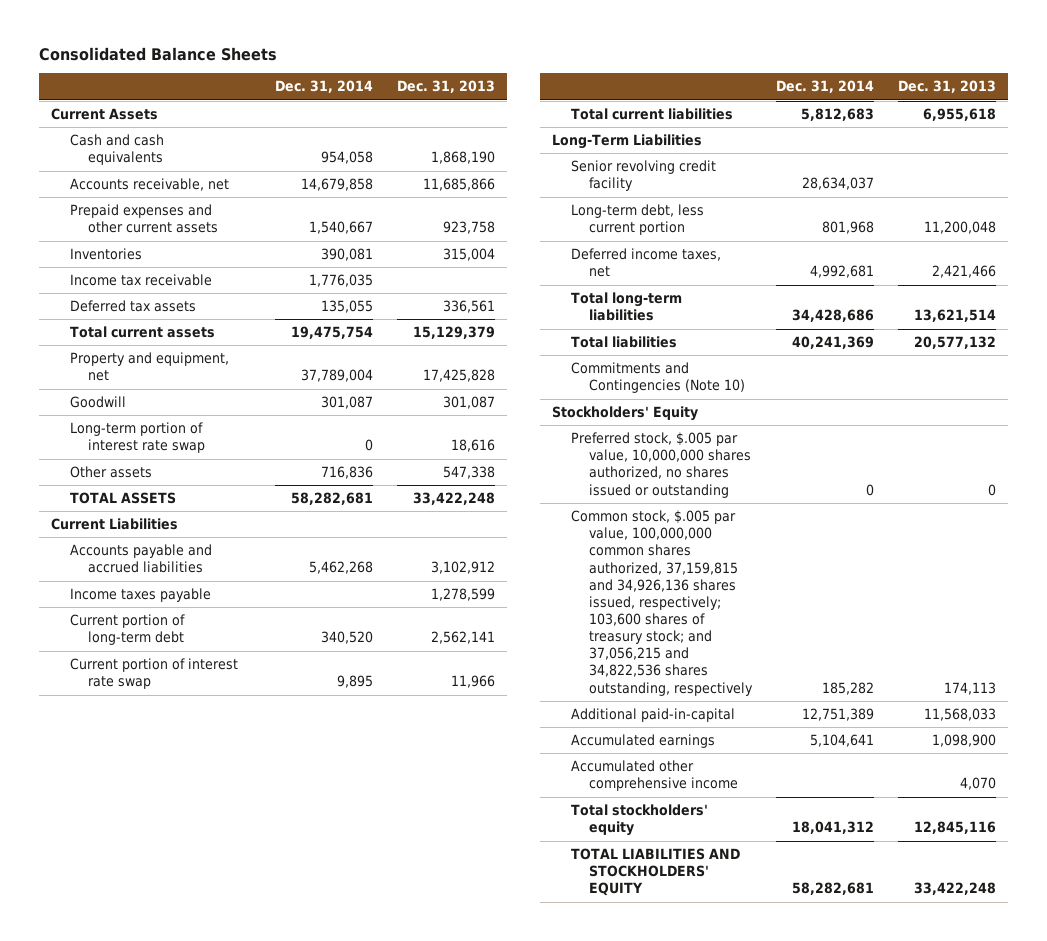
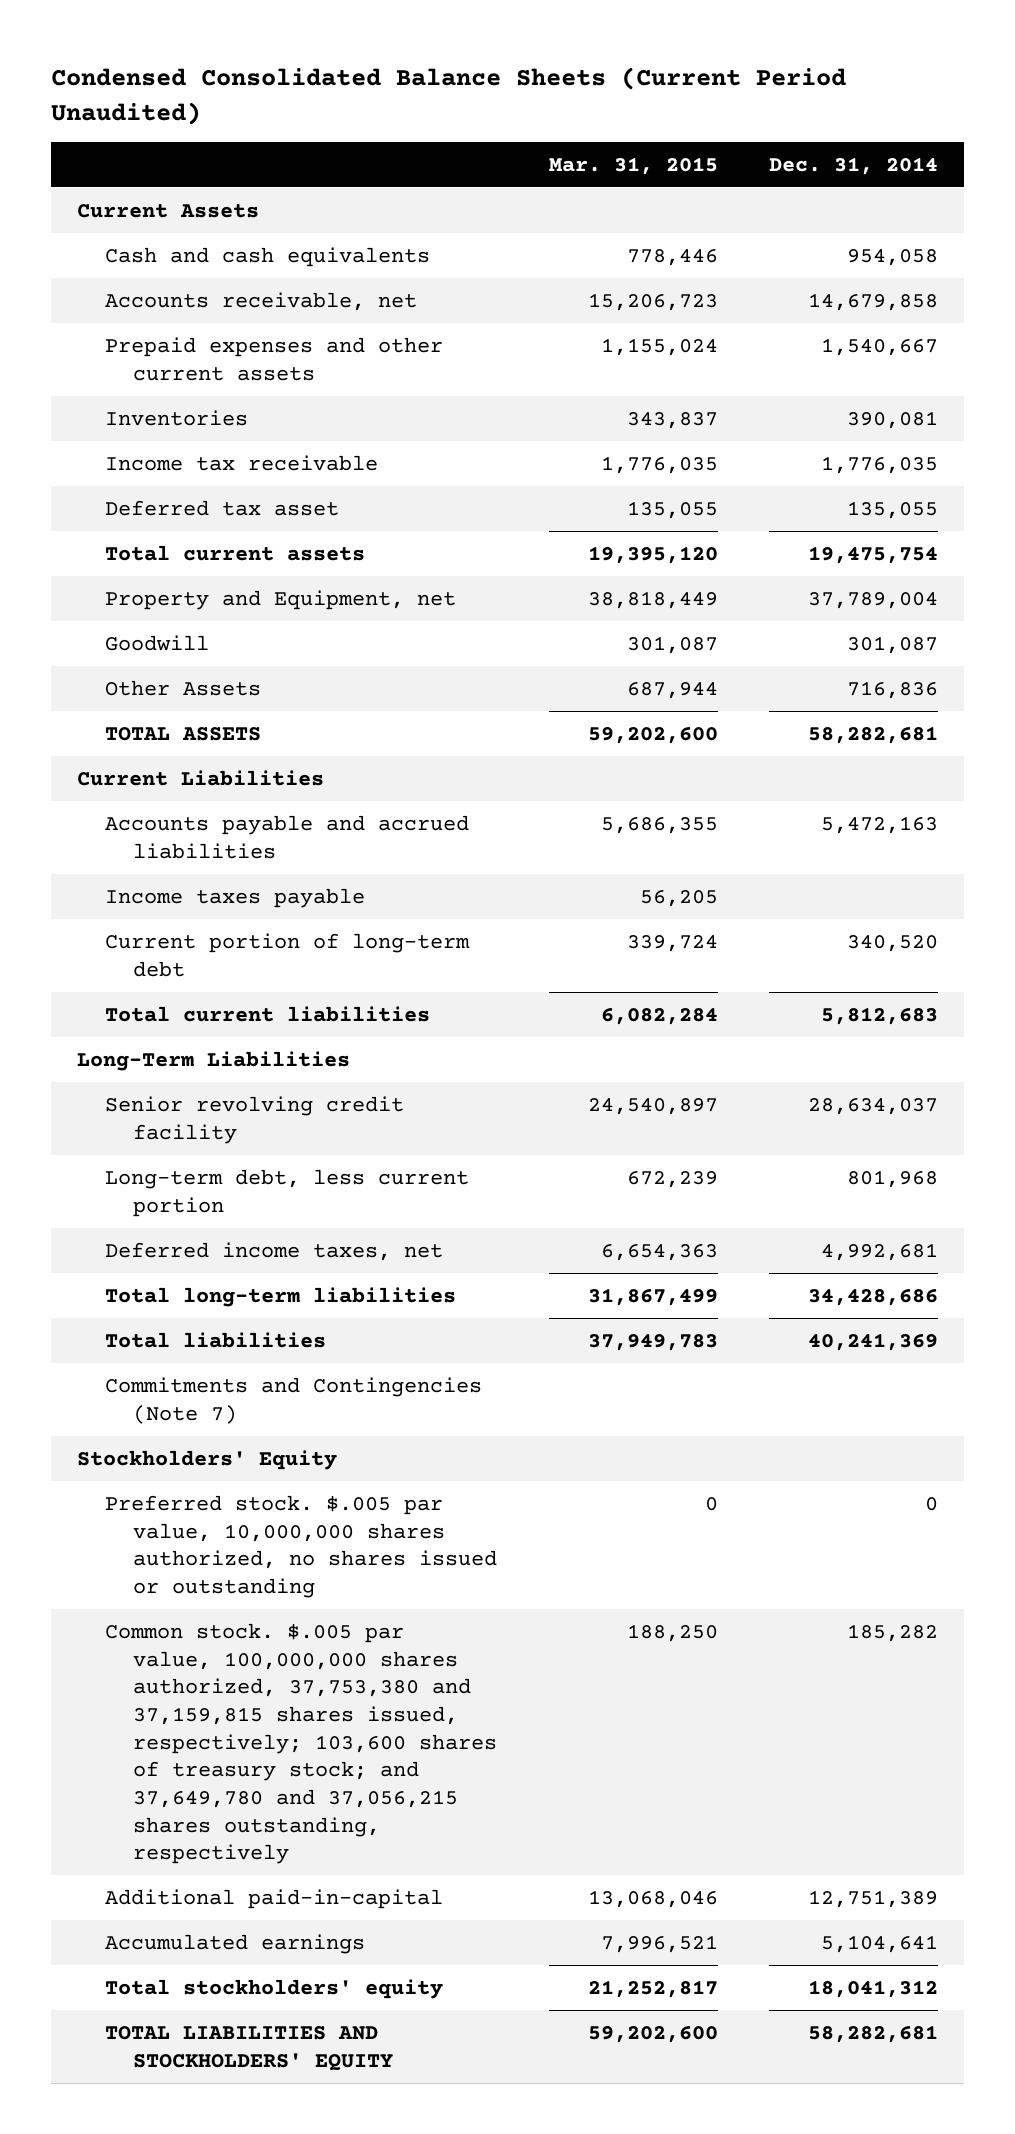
- Consolidated Balance Sheets
+ Condensed Consolidated Balance Sheets (Current Period Unaudited)
- | Dec. 31, 2014 | Dec. 31, 2013
+ | Mar. 31, 2015 | Dec. 31, 2014
- Deferred tax assets | 135,055 | 336,561
+ Deferred tax asset | 135,055 | 135,055
- Property and equipment, net | 37,789,004 | 17,425,828
+ Property and Equipment, net | 38,818,449 | 37,789,004
- Long-term portion of interest rate swap | 0 | 18,616
- Other assets | 716,836 | 547,338
+ Other Assets | 687,944 | 716,836
- Accounts payable and accrued liabilities | 5,462,268 | 3,102,912
+ Accounts payable and accrued liabilities | 5,686,355 | 5,472,163
- Current portion of interest rate swap | 9,895 | 11,966
- Commitments and Contingencies (Note 10)
+ Commitments and Contingencies (Note 7)
- Preferred stock, $.005 par value, 10,000,000 shares authorized, no shares issued or outstanding | 0 | 0
- Common stock, $.005 par value, 100,000,000 common shares authorized, 37,159,815 and 34,926,136 shares issued, respectively; 103,600 shares of treasury stock; and 37,056,215 and 34,822,536 shares outstanding, respectively | 185,282 | 174,113
+ Preferred stock. $.005 par value, 10,000,000 shares authorized, no shares issued or outstanding | 0 | 0
+ Common stock. $.005 par value, 100,000,000 shares authorized, 37,753,380 and 37,159,815 shares issued, respectively; 103,600 shares of treasury stock; and 37,649,780 and 37,056,215 shares outstanding, respectively | 188,250 | 185,282
- Accumulated other comprehensive income | | 4,070

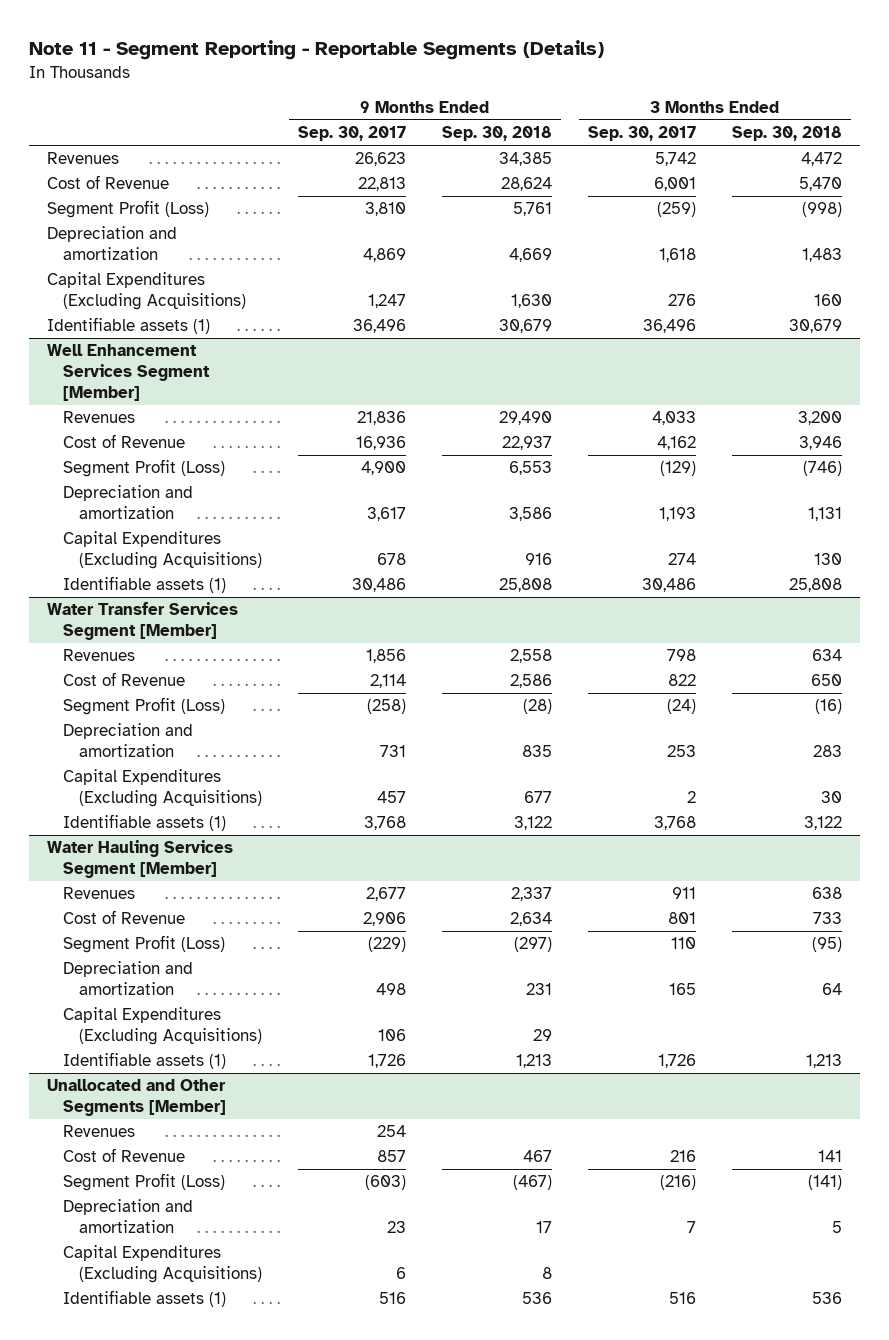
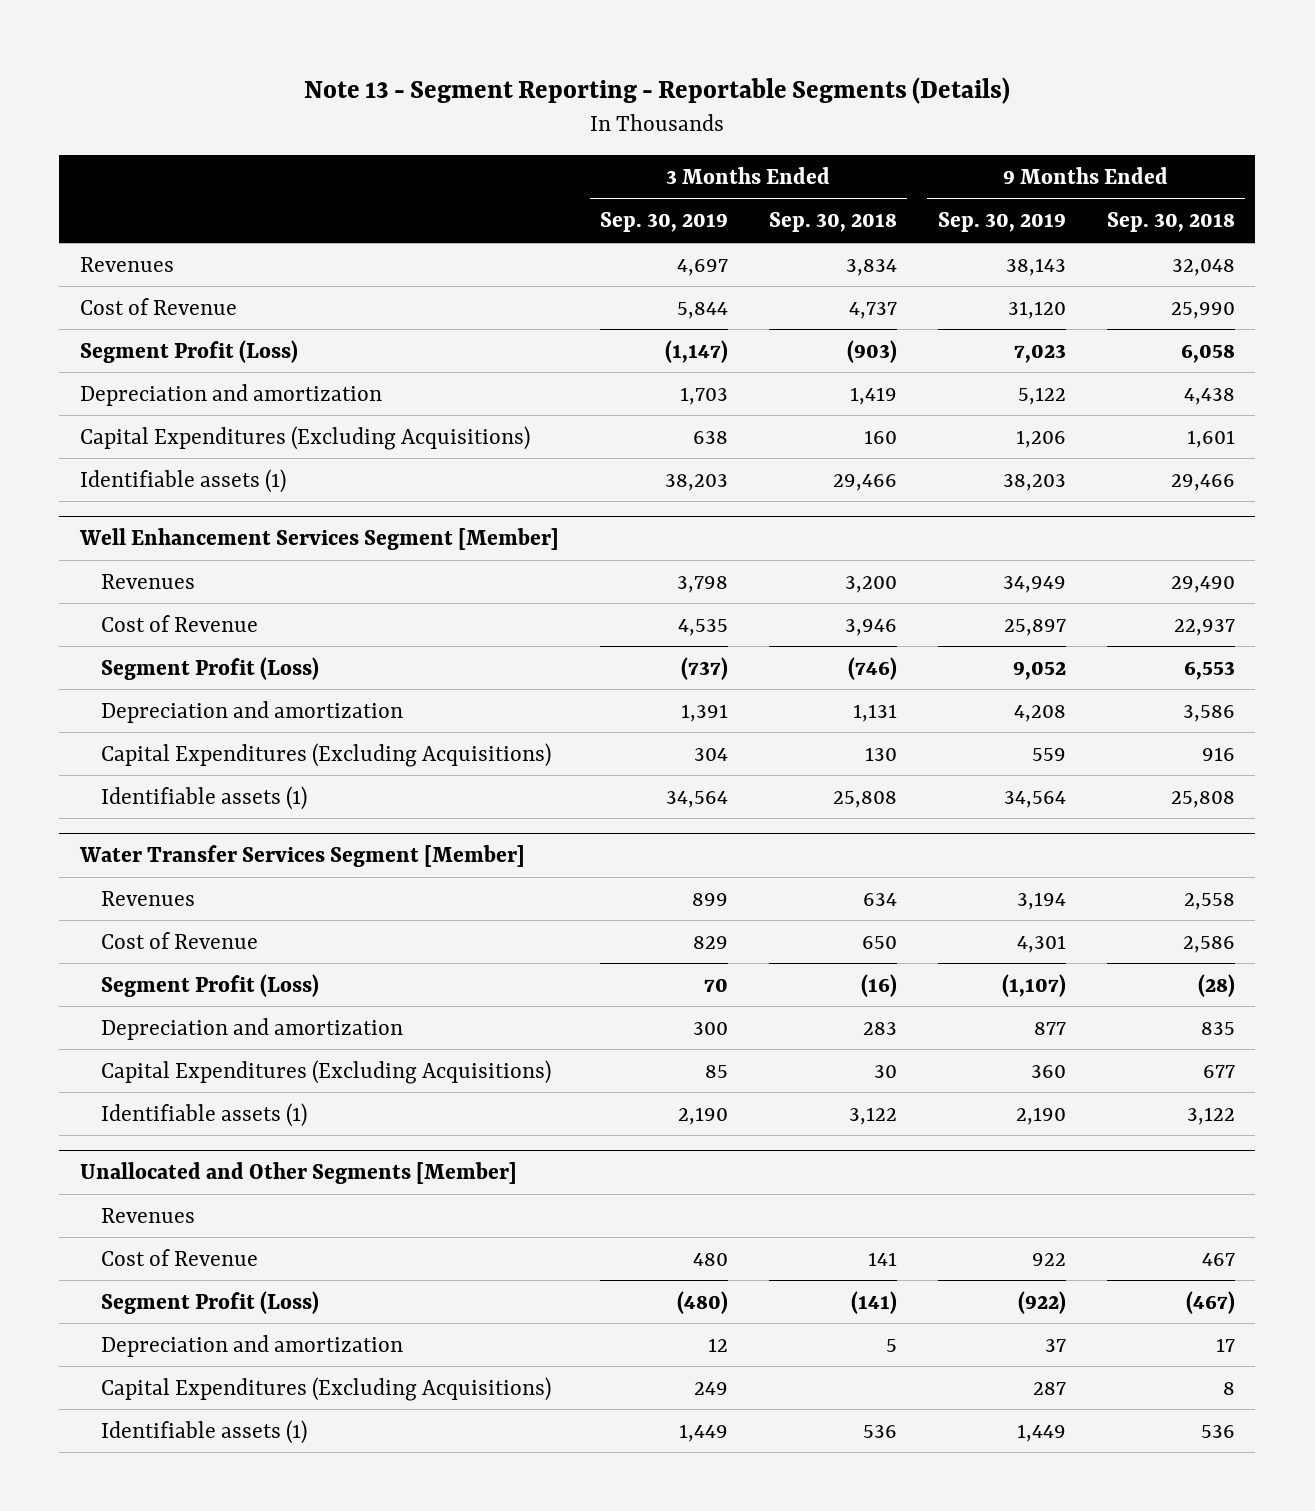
- Note 11 - Segment Reporting - Reportable Segments (Details)
+ Note 13 - Segment Reporting - Reportable Segments (Details)
- | 9 Months Ended Sep. 30, 2017 | 9 Months Ended Sep. 30, 2018 | 3 Months Ended Sep. 30, 2017 | 3 Months Ended Sep. 30, 2018
+ | 3 Months Ended Sep. 30, 2019 | 3 Months Ended Sep. 30, 2018 | 9 Months Ended Sep. 30, 2019 | 9 Months Ended Sep. 30, 2018
- Revenues | 26,623 | 34,385 | 5,742 | 4,472
- Cost of Revenue | 22,813 | 28,624 | 6,001 | 5,470
- Segment Profit (Loss) | 3,810 | 5,761 | (259) | (998)
- Depreciation and amortization | 4,869 | 4,669 | 1,618 | 1,483
- Capital Expenditures (Excluding Acquisitions) | 1,247 | 1,630 | 276 | 160
- Identifiable assets (1) | 36,496 | 30,679 | 36,496 | 30,679
+ Revenues | 4,697 | 3,834 | 38,143 | 32,048
+ Cost of Revenue | 5,844 | 4,737 | 31,120 | 25,990
+ Segment Profit (Loss) | (1,147) | (903) | 7,023 | 6,058
+ Depreciation and amortization | 1,703 | 1,419 | 5,122 | 4,438
+ Capital Expenditures (Excluding Acquisitions) | 638 | 160 | 1,206 | 1,601
+ Identifiable assets (1) | 38,203 | 29,466 | 38,203 | 29,466
- Water Hauling Services Segment [Member]
- Revenues | 2,677 | 2,337 | 911 | 638
- Cost of Revenue | 2,906 | 2,634 | 801 | 733
- Segment Profit (Loss) | (229) | (297) | 110 | (95)
- Depreciation and amortization | 498 | 231 | 165 | 64
- Capital Expenditures (Excluding Acquisitions) | 106 | 29 | |
- Identifiable assets (1) | 1,726 | 1,213 | 1,726 | 1,213

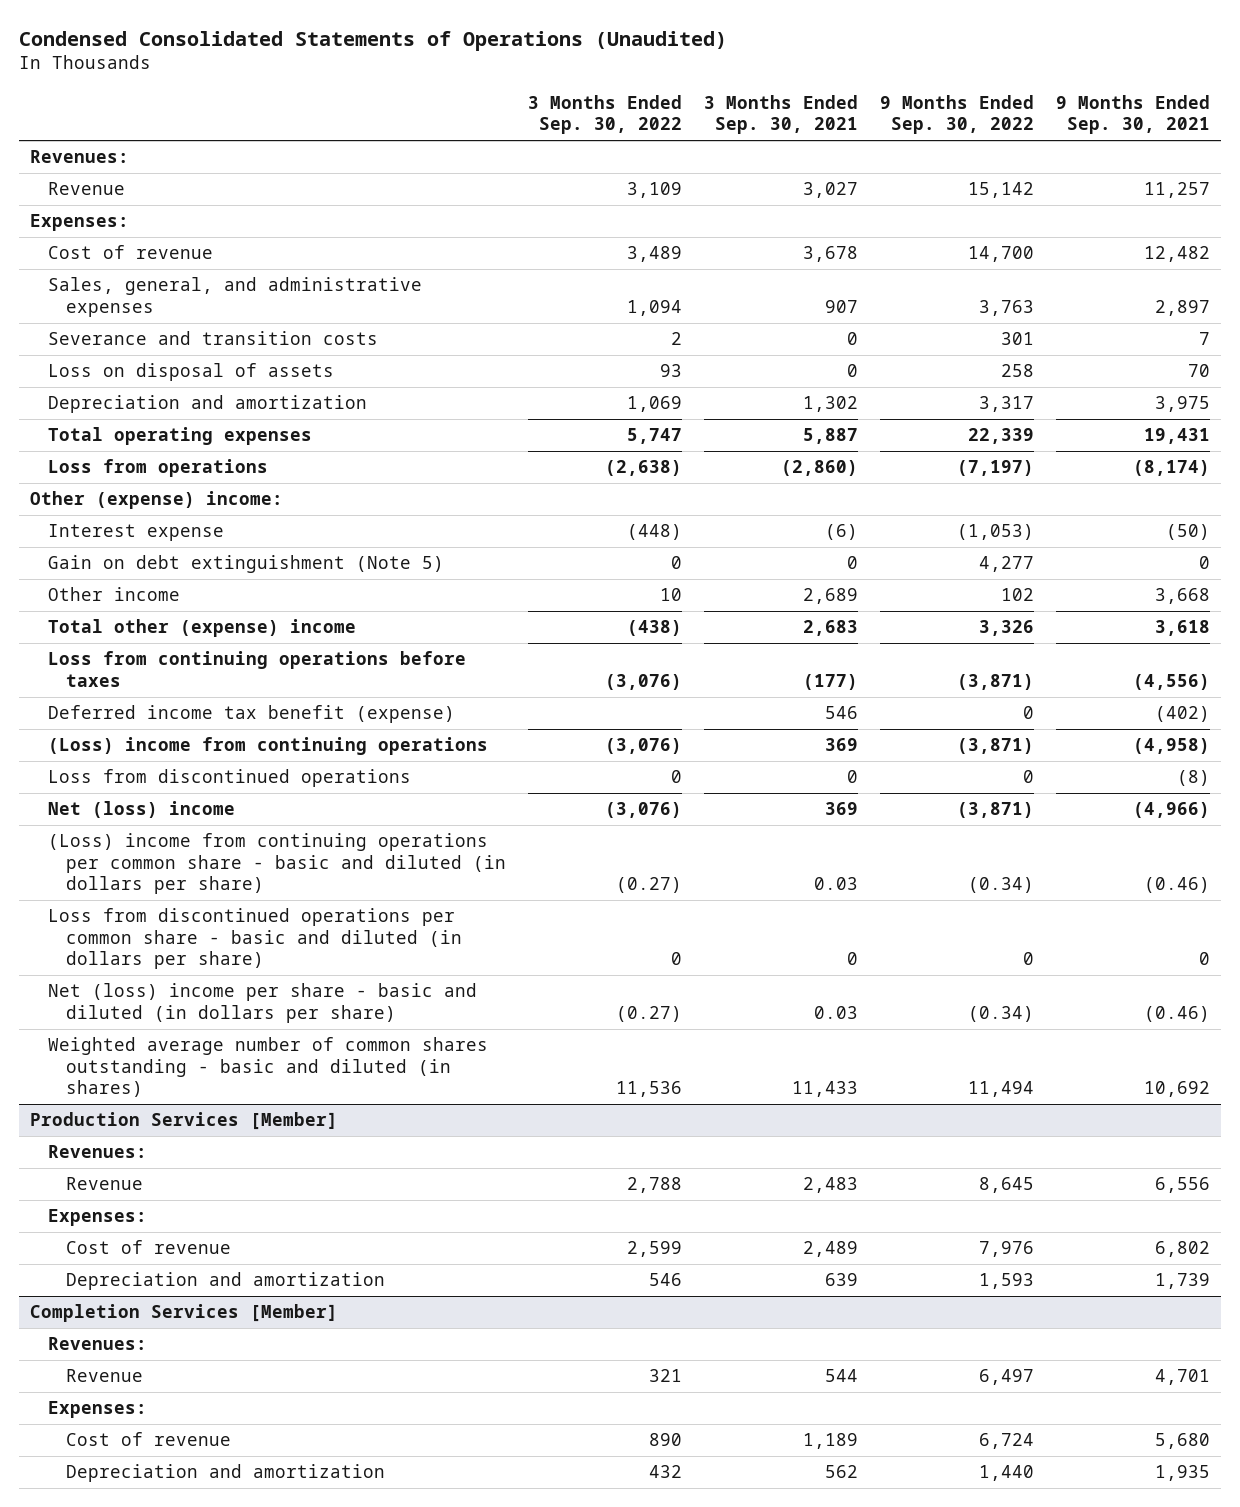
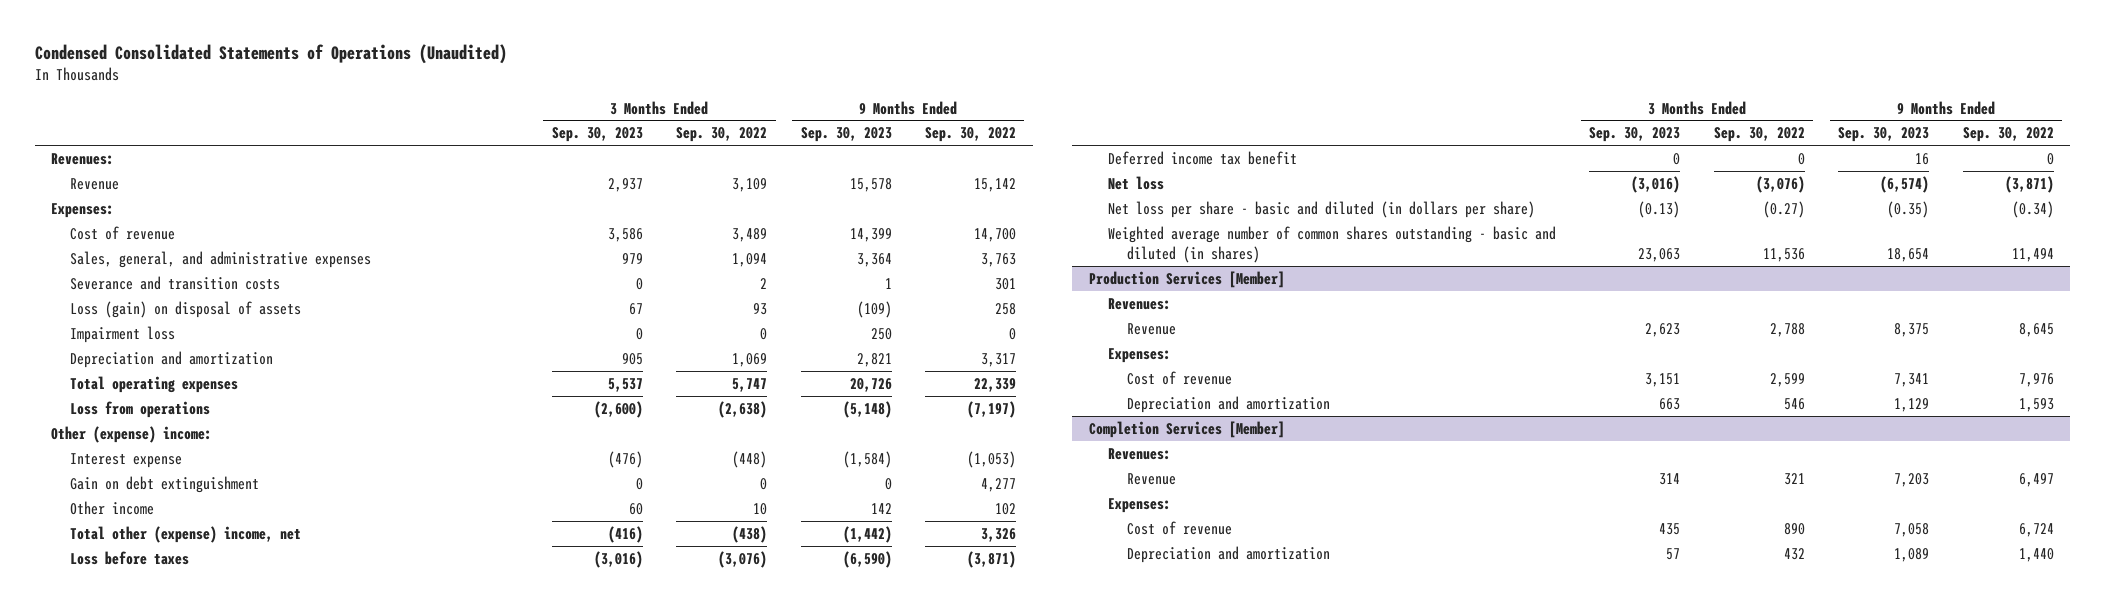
- | 3 Months Ended Sep. 30, 2022 | 3 Months Ended Sep. 30, 2021 | 9 Months Ended Sep. 30, 2022 | 9 Months Ended Sep. 30, 2021
+ | 3 Months Ended Sep. 30, 2023 | 3 Months Ended Sep. 30, 2022 | 9 Months Ended Sep. 30, 2023 | 9 Months Ended Sep. 30, 2022
- Loss on disposal of assets | 93 | 0 | 258 | 70
+ Loss (gain) on disposal of assets | 67 | 93 | (109) | 258
+ Impairment loss | 0 | 0 | 250 | 0
- Gain on debt extinguishment (Note 5) | 0 | 0 | 4,277 | 0
+ Gain on debt extinguishment | 0 | 0 | 0 | 4,277
- Total other (expense) income | (438) | 2,683 | 3,326 | 3,618
- Loss from continuing operations before taxes | (3,076) | (177) | (3,871) | (4,556)
- Deferred income tax benefit (expense) | | 546 | 0 | (402)
- (Loss) income from continuing operations | (3,076) | 369 | (3,871) | (4,958)
- Loss from discontinued operations | 0 | 0 | 0 | (8)
- Net (loss) income | (3,076) | 369 | (3,871) | (4,966)
- (Loss) income from continuing operations per common share - basic and diluted (in dollars per share) | (0.27) | 0.03 | (0.34) | (0.46)
- Loss from discontinued operations per common share - basic and diluted (in dollars per share) | 0 | 0 | 0 | 0
- Net (loss) income per share - basic and diluted (in dollars per share) | (0.27) | 0.03 | (0.34) | (0.46)
+ Total other (expense) income, net | (416) | (438) | (1,442) | 3,326
+ Loss before taxes | (3,016) | (3,076) | (6,590) | (3,871)
+ Deferred income tax benefit | 0 | 0 | 16 | 0
+ Net loss | (3,016) | (3,076) | (6,574) | (3,871)
+ Net loss per share - basic and diluted (in dollars per share) | (0.13) | (0.27) | (0.35) | (0.34)

